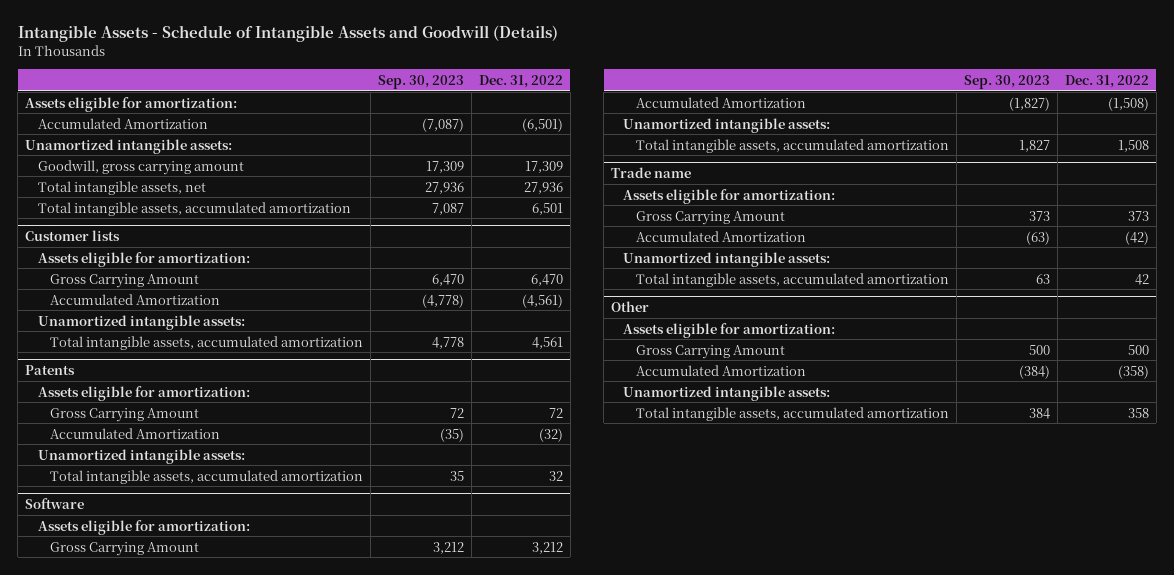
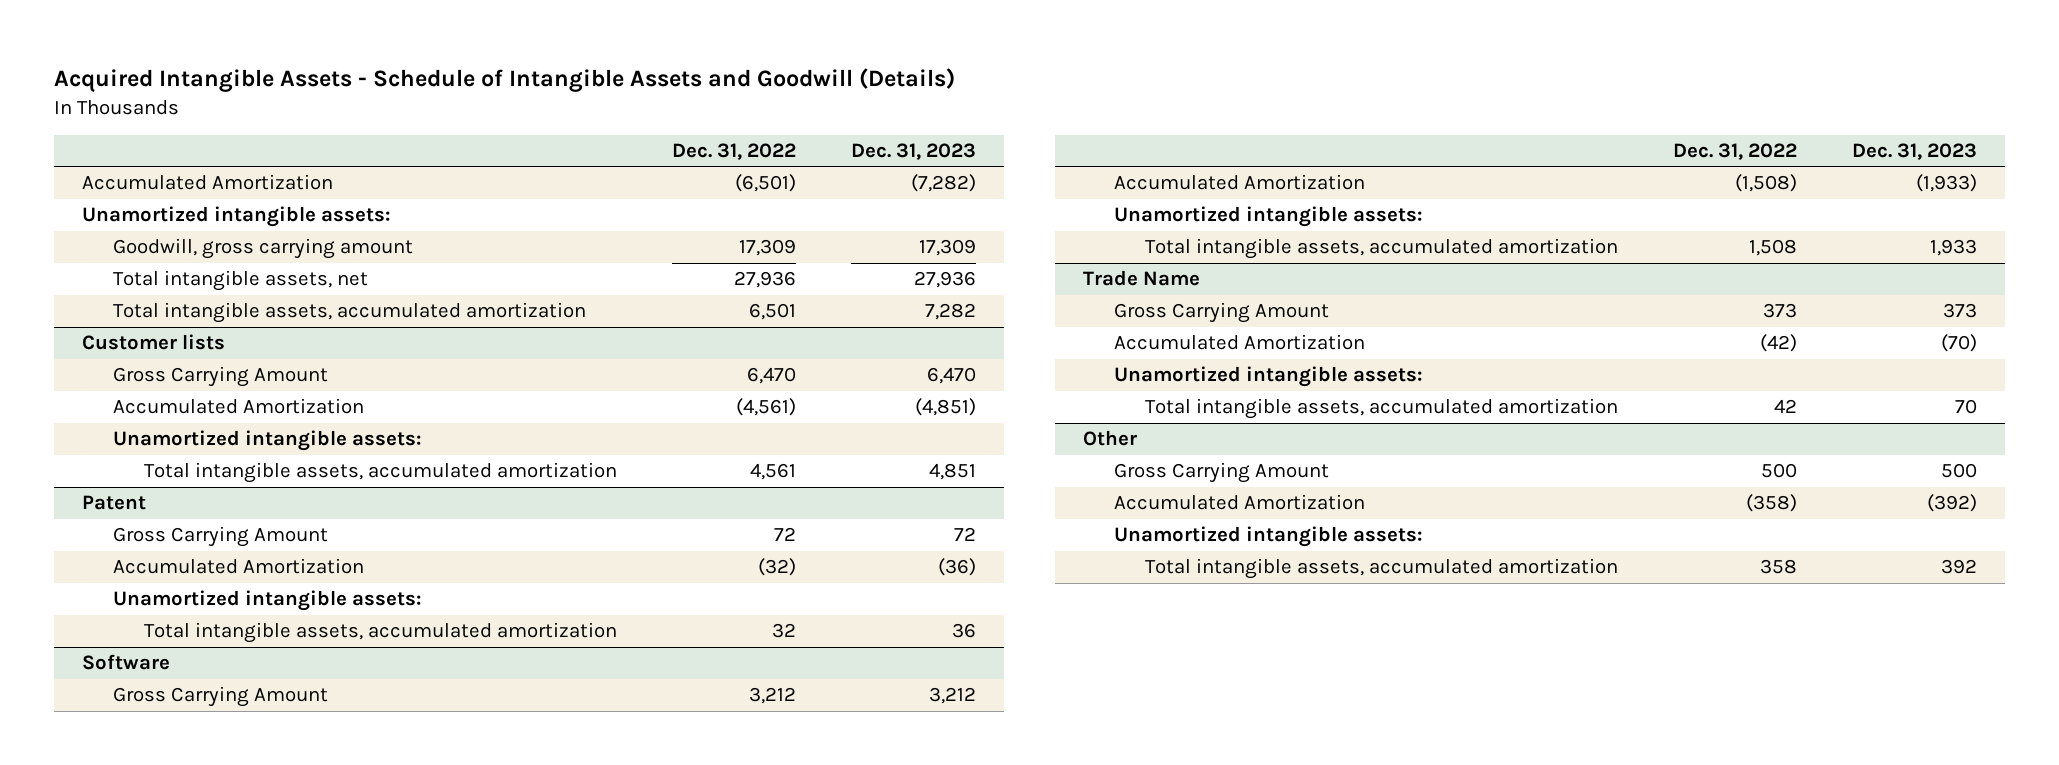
- Intangible Assets - Schedule of Intangible Assets and Goodwill (Details)
+ Acquired Intangible Assets - Schedule of Intangible Assets and Goodwill (Details)
- | Sep. 30, 2023 | Dec. 31, 2022
+ | Dec. 31, 2022 | Dec. 31, 2023
- Assets eligible for amortization:
@ Customer lists
- Assets eligible for amortization:
- Patents
- Assets eligible for amortization:
+ Patent
@ Software
- Assets eligible for amortization:
- Trade name
- Assets eligible for amortization:
+ Trade Name
@ Other
- Assets eligible for amortization:

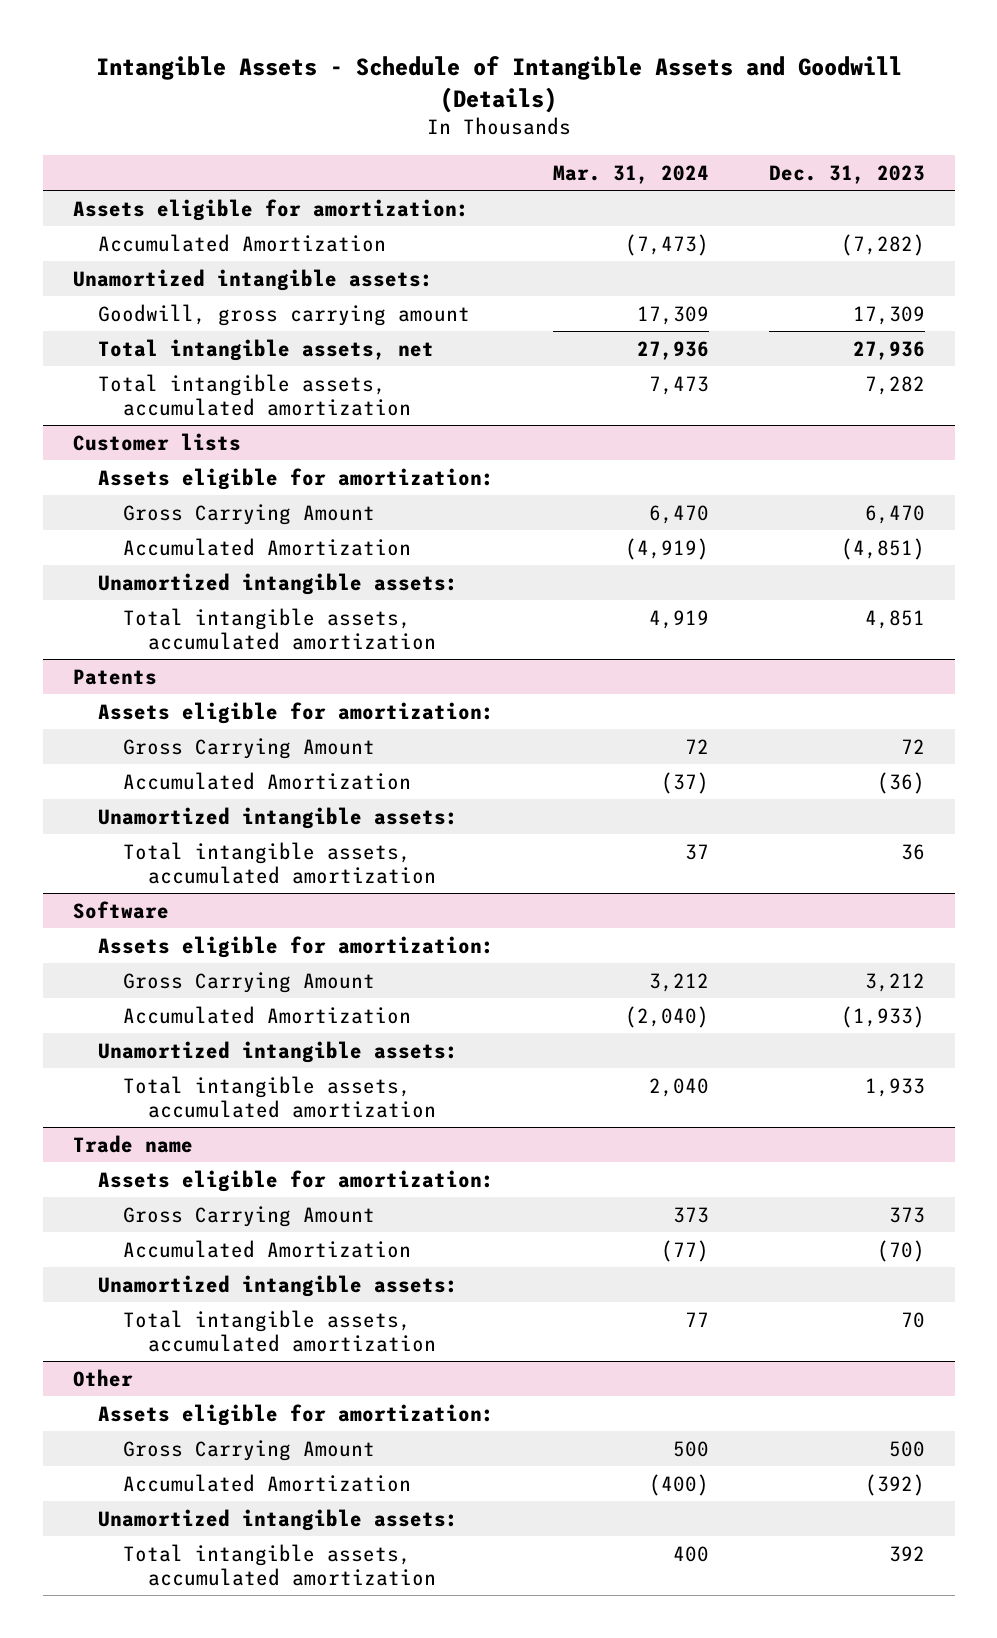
- Acquired Intangible Assets - Schedule of Intangible Assets and Goodwill (Details)
+ Intangible Assets - Schedule of Intangible Assets and Goodwill (Details)
- | Dec. 31, 2022 | Dec. 31, 2023
+ | Mar. 31, 2024 | Dec. 31, 2023
+ Assets eligible for amortization:
@ Customer lists
+ Assets eligible for amortization:
- Patent
+ Patents
+ Assets eligible for amortization:
@ Software
+ Assets eligible for amortization:
- Trade Name
+ Trade name
+ Assets eligible for amortization:
@ Other
+ Assets eligible for amortization:

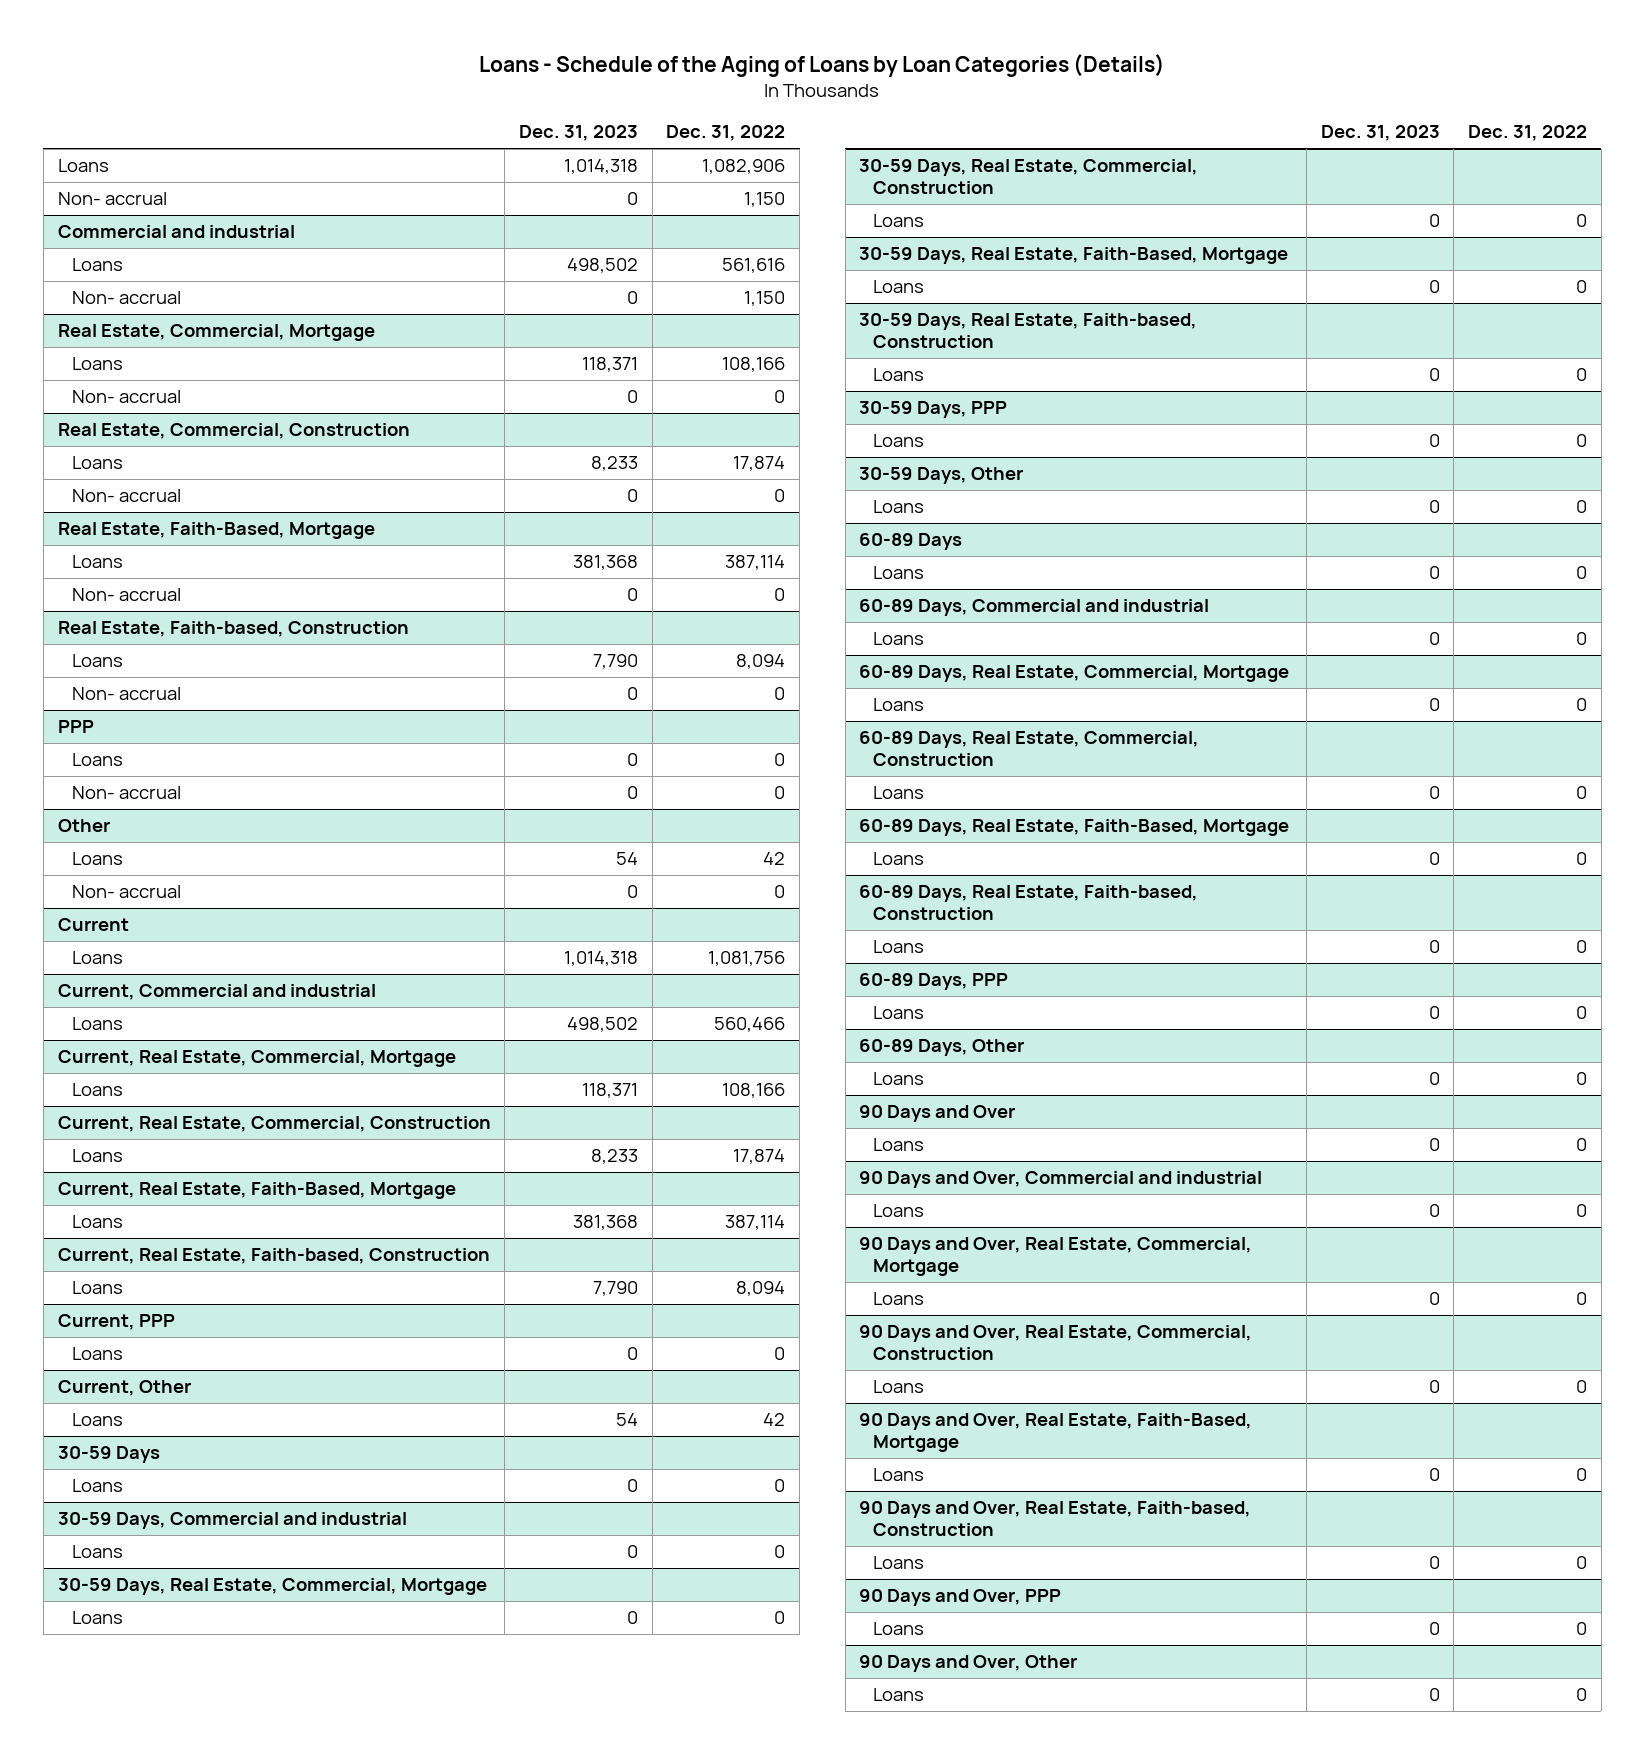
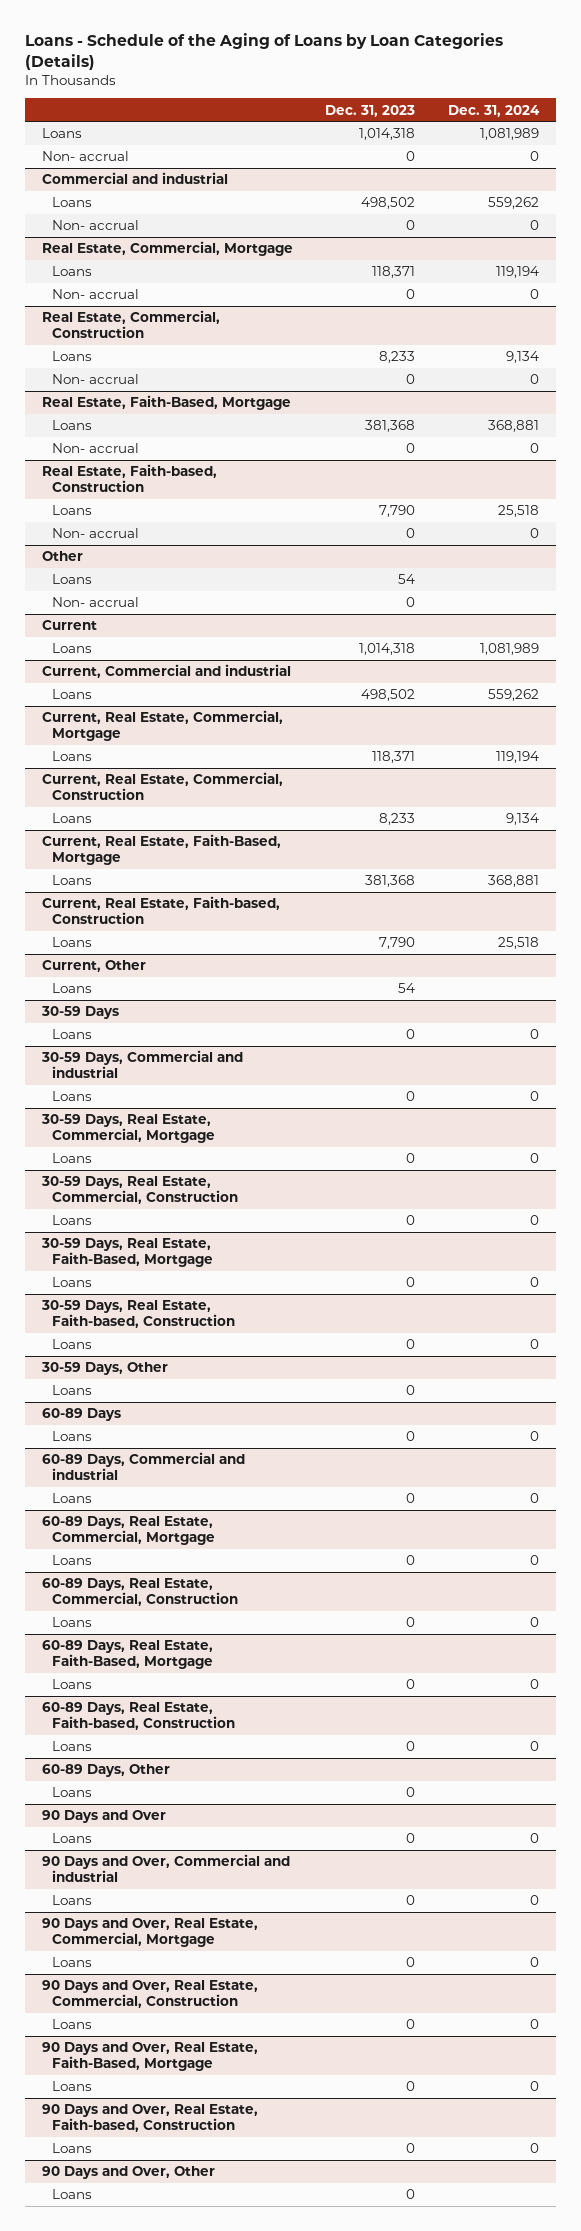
- | Dec. 31, 2023 | Dec. 31, 2022
+ | Dec. 31, 2023 | Dec. 31, 2024
- PPP
- Loans | 0 | 0
- Non- accrual | 0 | 0
- Current, PPP
- Loans | 0 | 0
- 30-59 Days, PPP
- Loans | 0 | 0
- 60-89 Days, PPP
- Loans | 0 | 0
- 90 Days and Over, PPP
- Loans | 0 | 0

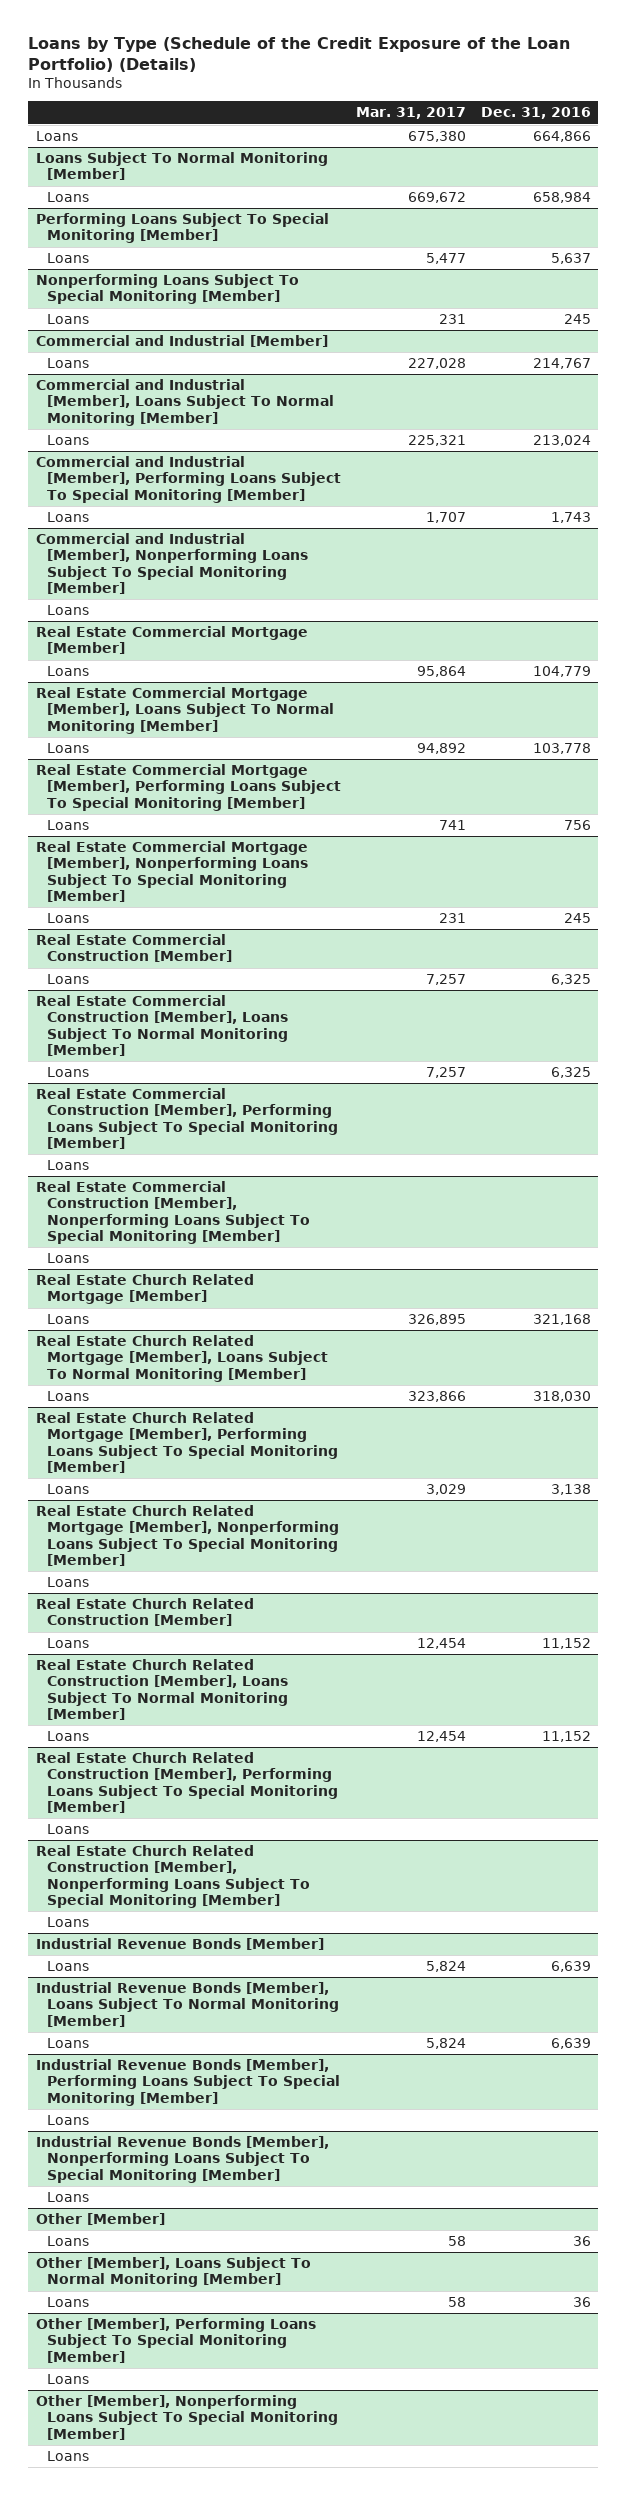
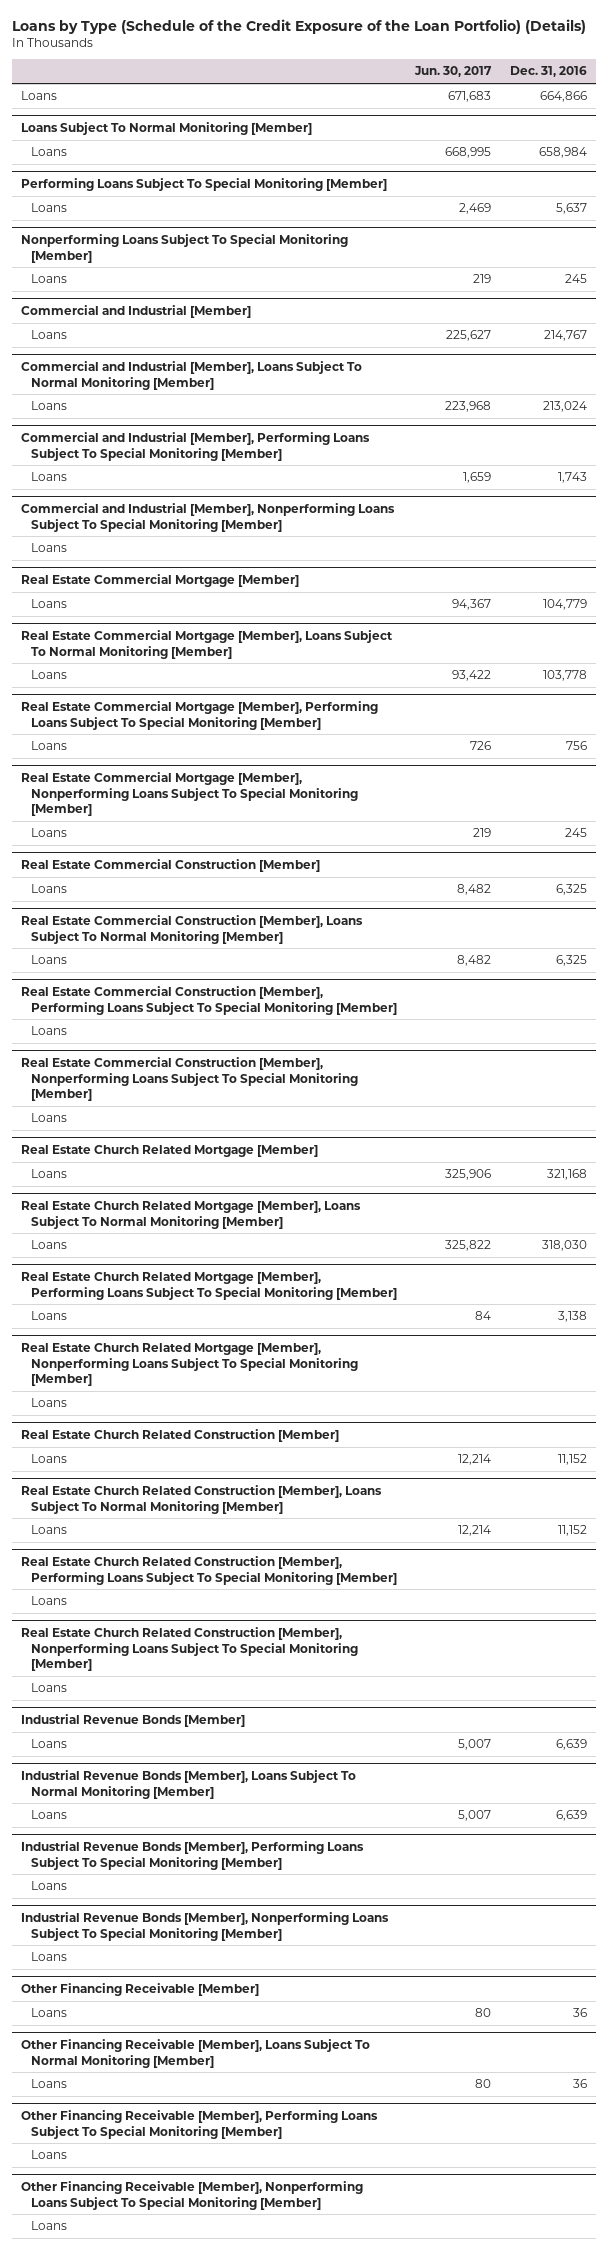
- | Mar. 31, 2017 | Dec. 31, 2016
+ | Jun. 30, 2017 | Dec. 31, 2016
- Other [Member]
+ Other Financing Receivable [Member]
- Other [Member], Loans Subject To Normal Monitoring [Member]
+ Other Financing Receivable [Member], Loans Subject To Normal Monitoring [Member]
- Other [Member], Performing Loans Subject To Special Monitoring [Member]
+ Other Financing Receivable [Member], Performing Loans Subject To Special Monitoring [Member]
- Other [Member], Nonperforming Loans Subject To Special Monitoring [Member]
+ Other Financing Receivable [Member], Nonperforming Loans Subject To Special Monitoring [Member]

